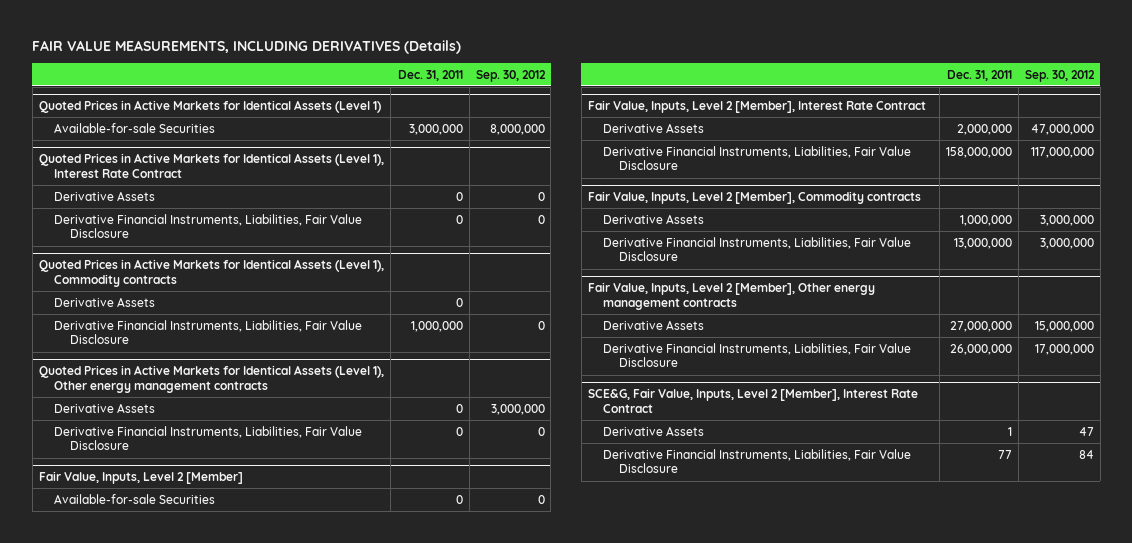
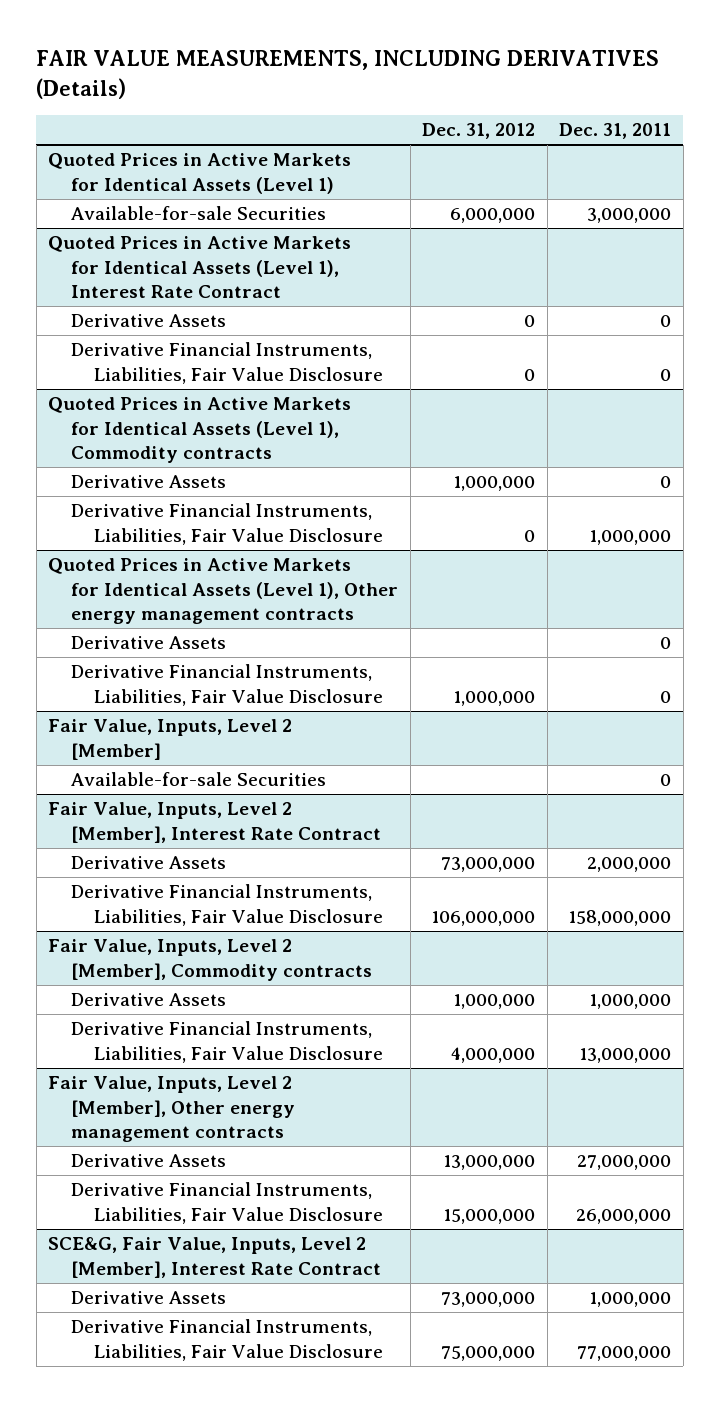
- | Dec. 31, 2011 | Sep. 30, 2012
+ | Dec. 31, 2012 | Dec. 31, 2011
@ SCE&G, Fair Value, Inputs, Level 2 [Member], Interest Rate Contract
- Derivative Assets | 1 | 47
- Derivative Financial Instruments, Liabilities, Fair Value Disclosure | 77 | 84
+ Derivative Assets | 73,000,000 | 1,000,000
+ Derivative Financial Instruments, Liabilities, Fair Value Disclosure | 75,000,000 | 77,000,000

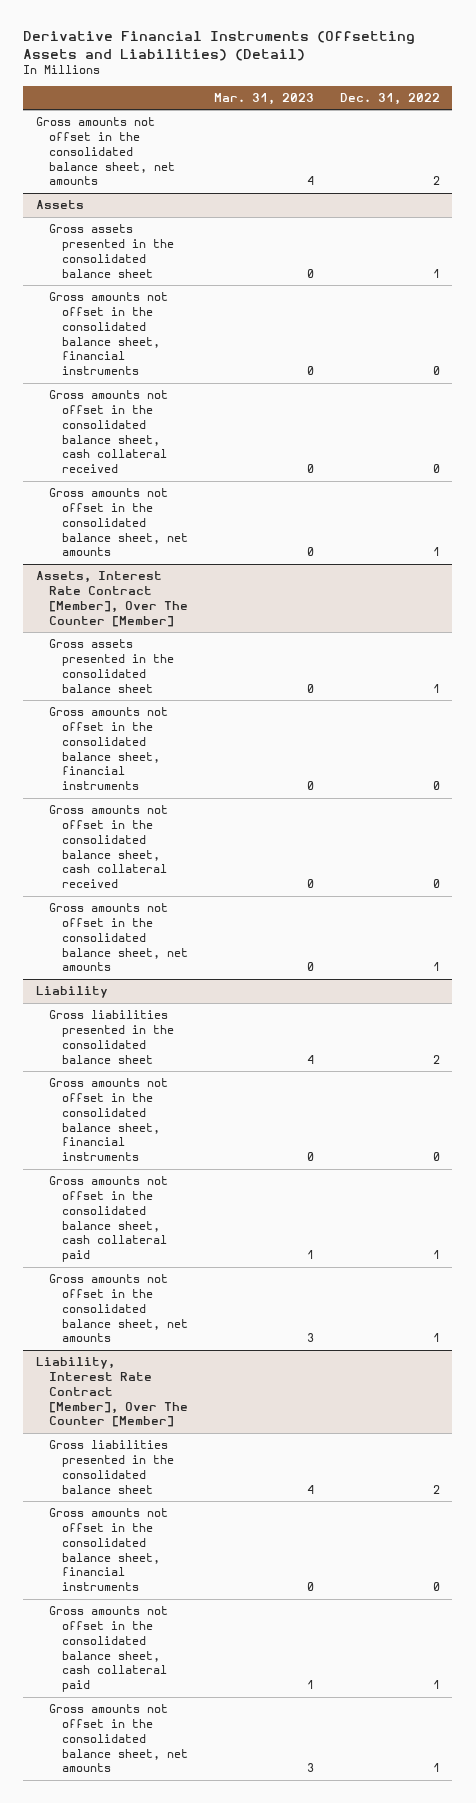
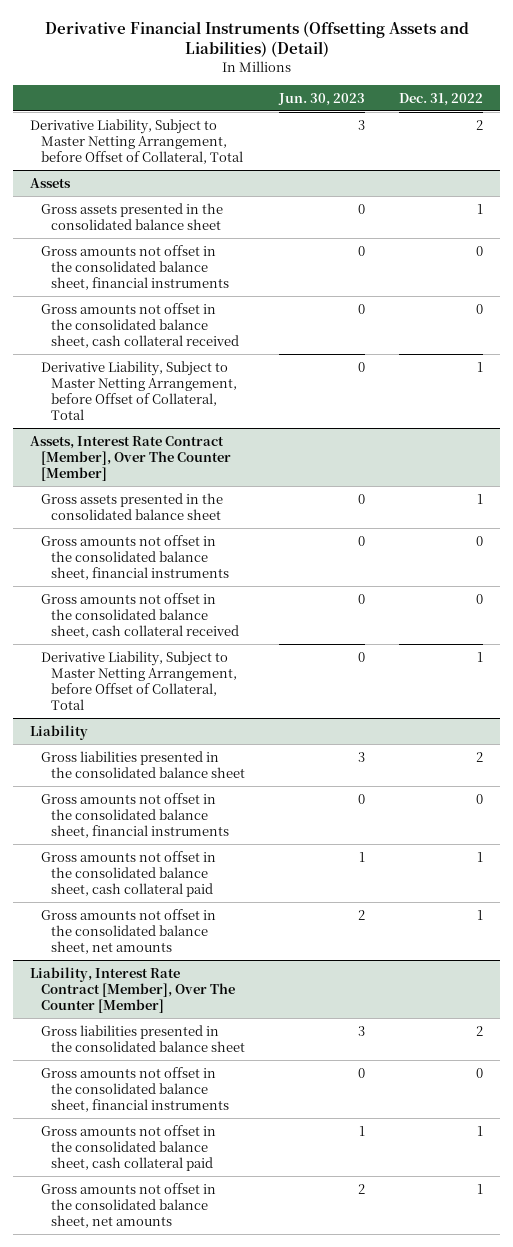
- | Mar. 31, 2023 | Dec. 31, 2022
+ | Jun. 30, 2023 | Dec. 31, 2022
- Gross amounts not offset in the consolidated balance sheet, net amounts | 4 | 2
+ Derivative Liability, Subject to Master Netting Arrangement, before Offset of Collateral, Total | 3 | 2
@ Assets
- Gross amounts not offset in the consolidated balance sheet, net amounts | 0 | 1
+ Derivative Liability, Subject to Master Netting Arrangement, before Offset of Collateral, Total | 0 | 1
@ Assets, Interest Rate Contract [Member], Over The Counter [Member]
- Gross amounts not offset in the consolidated balance sheet, net amounts | 0 | 1
+ Derivative Liability, Subject to Master Netting Arrangement, before Offset of Collateral, Total | 0 | 1

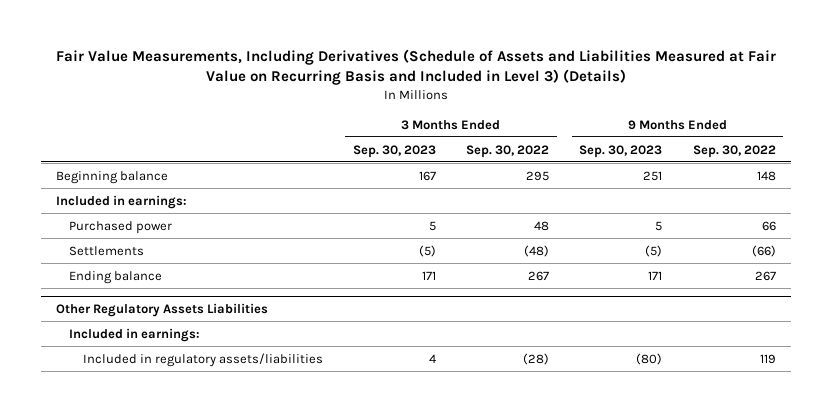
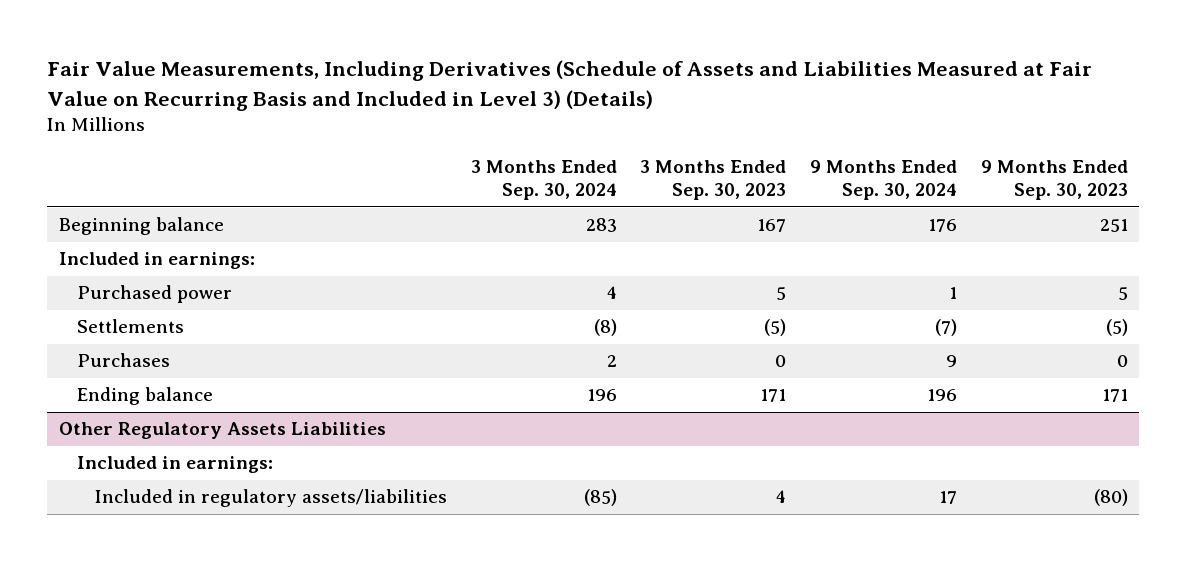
- | 3 Months Ended Sep. 30, 2023 | 3 Months Ended Sep. 30, 2022 | 9 Months Ended Sep. 30, 2023 | 9 Months Ended Sep. 30, 2022
+ | 3 Months Ended Sep. 30, 2024 | 3 Months Ended Sep. 30, 2023 | 9 Months Ended Sep. 30, 2024 | 9 Months Ended Sep. 30, 2023
+ Purchases | 2 | 0 | 9 | 0

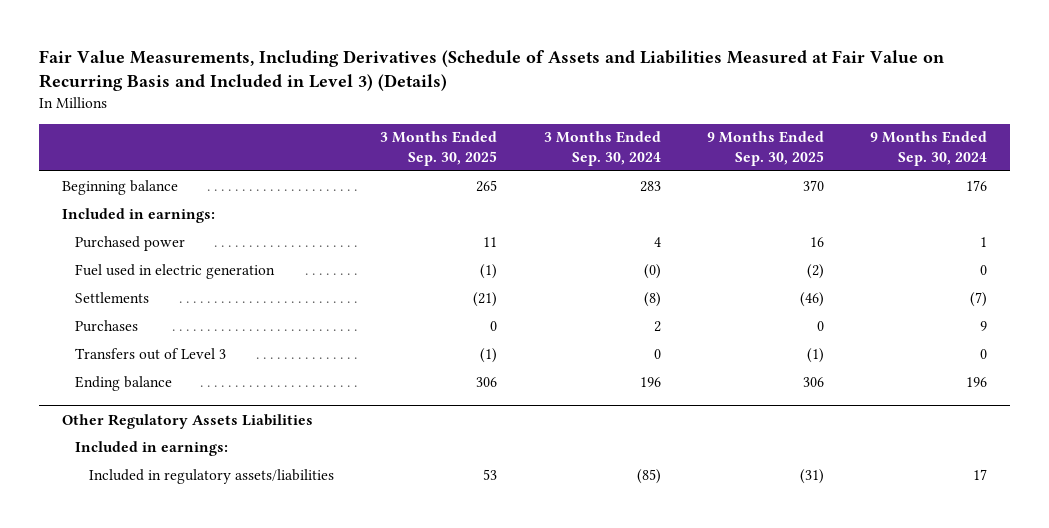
- | 3 Months Ended Sep. 30, 2024 | 3 Months Ended Sep. 30, 2023 | 9 Months Ended Sep. 30, 2024 | 9 Months Ended Sep. 30, 2023
+ | 3 Months Ended Sep. 30, 2025 | 3 Months Ended Sep. 30, 2024 | 9 Months Ended Sep. 30, 2025 | 9 Months Ended Sep. 30, 2024
+ Fuel used in electric generation | (1) | (0) | (2) | 0
+ Transfers out of Level 3 | (1) | 0 | (1) | 0

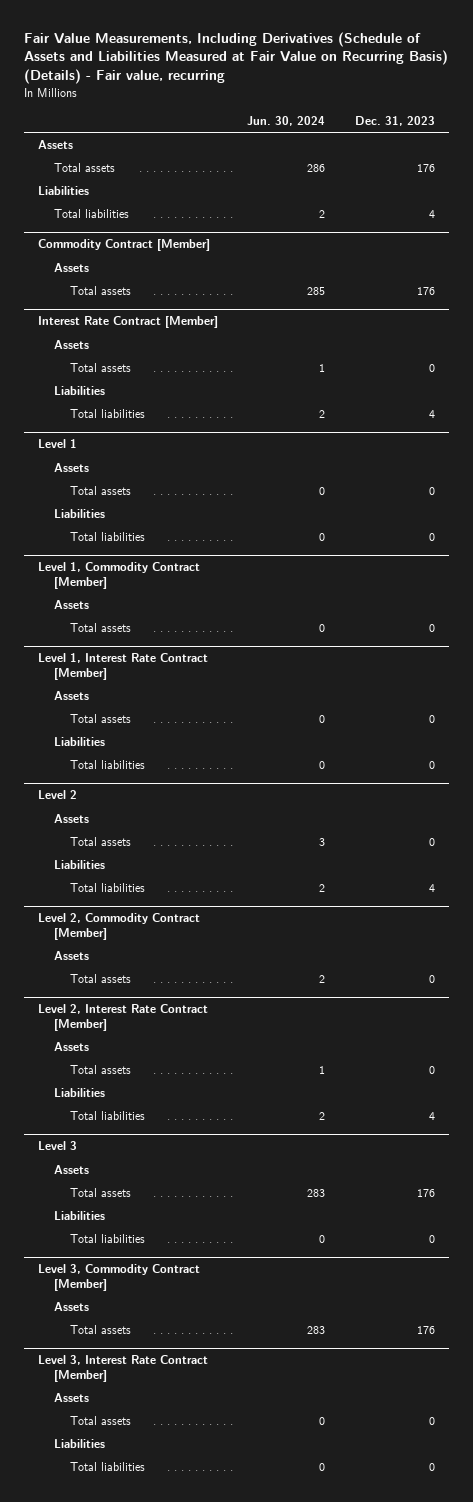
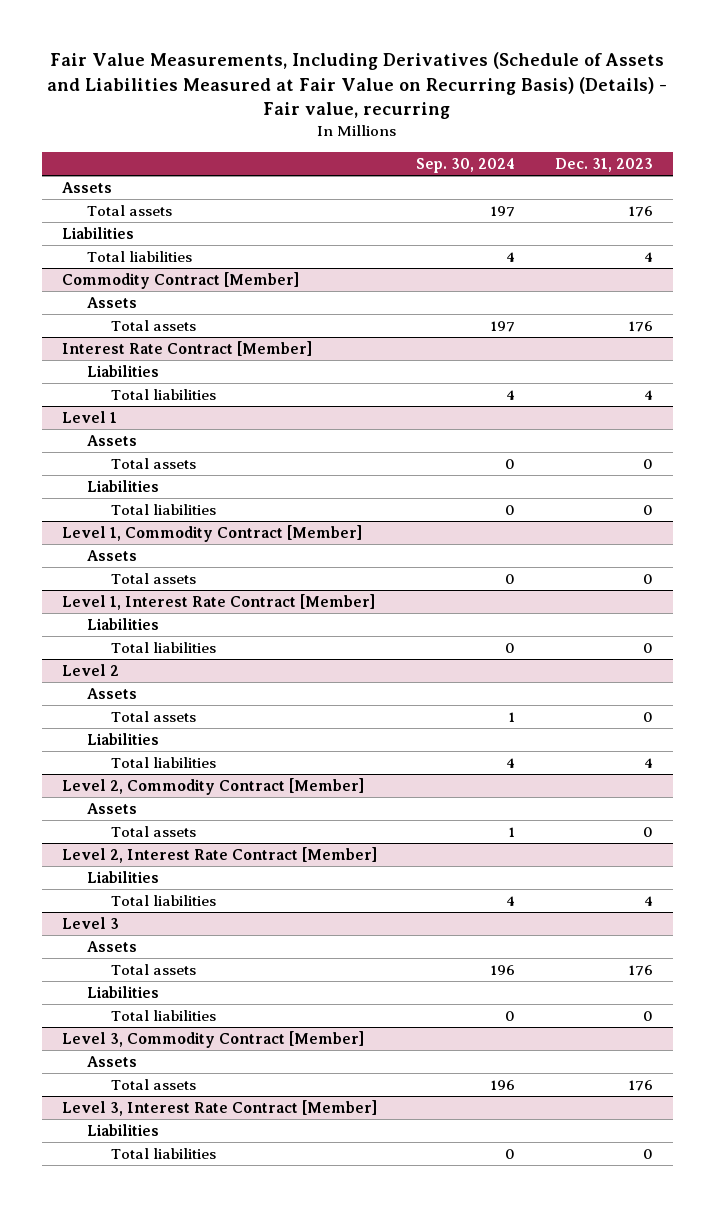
- | Jun. 30, 2024 | Dec. 31, 2023
+ | Sep. 30, 2024 | Dec. 31, 2023
@ Interest Rate Contract [Member]
- Assets
- Total assets | 1 | 0
@ Level 1, Interest Rate Contract [Member]
- Assets
- Total assets | 0 | 0
@ Level 2, Interest Rate Contract [Member]
- Assets
- Total assets | 1 | 0
@ Level 3, Interest Rate Contract [Member]
- Assets
- Total assets | 0 | 0

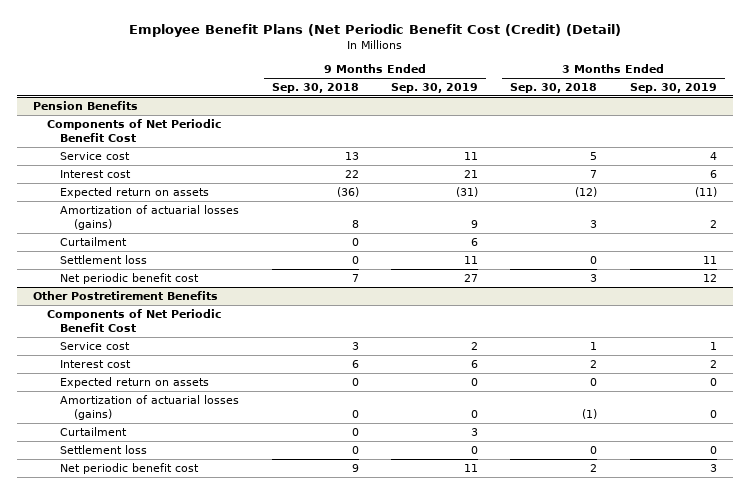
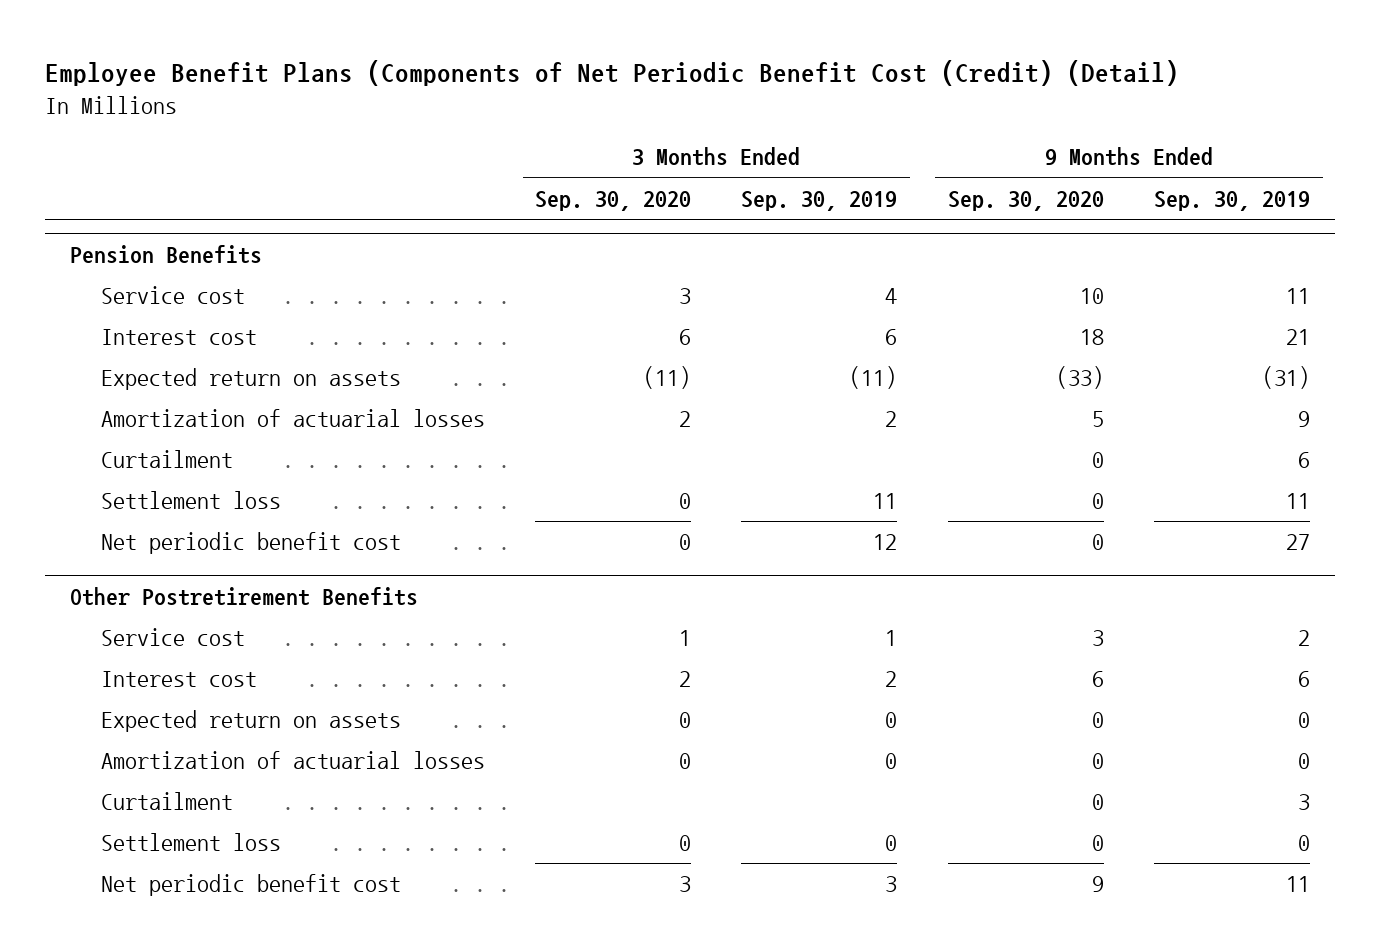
- Employee Benefit Plans (Net Periodic Benefit Cost (Credit) (Detail)
+ Employee Benefit Plans (Components of Net Periodic Benefit Cost (Credit) (Detail)
- | 9 Months Ended Sep. 30, 2018 | 9 Months Ended Sep. 30, 2019 | 3 Months Ended Sep. 30, 2018 | 3 Months Ended Sep. 30, 2019
+ | 3 Months Ended Sep. 30, 2020 | 3 Months Ended Sep. 30, 2019 | 9 Months Ended Sep. 30, 2020 | 9 Months Ended Sep. 30, 2019
@ Pension Benefits
- Components of Net Periodic Benefit Cost
- Amortization of actuarial losses (gains) | 8 | 9 | 3 | 2
+ Amortization of actuarial losses | 2 | 2 | 5 | 9
@ Other Postretirement Benefits
- Components of Net Periodic Benefit Cost
- Amortization of actuarial losses (gains) | 0 | 0 | (1) | 0
+ Amortization of actuarial losses | 0 | 0 | 0 | 0

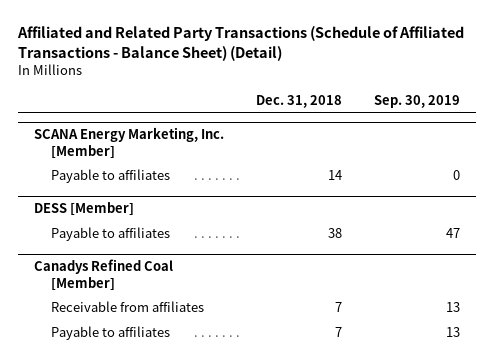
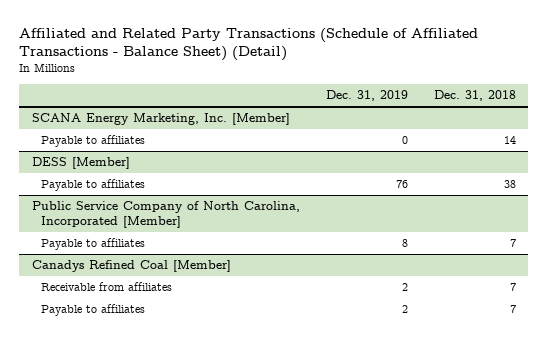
- | Dec. 31, 2018 | Sep. 30, 2019
+ | Dec. 31, 2019 | Dec. 31, 2018
+ Public Service Company of North Carolina, Incorporated [Member]
+ Payable to affiliates | 8 | 7

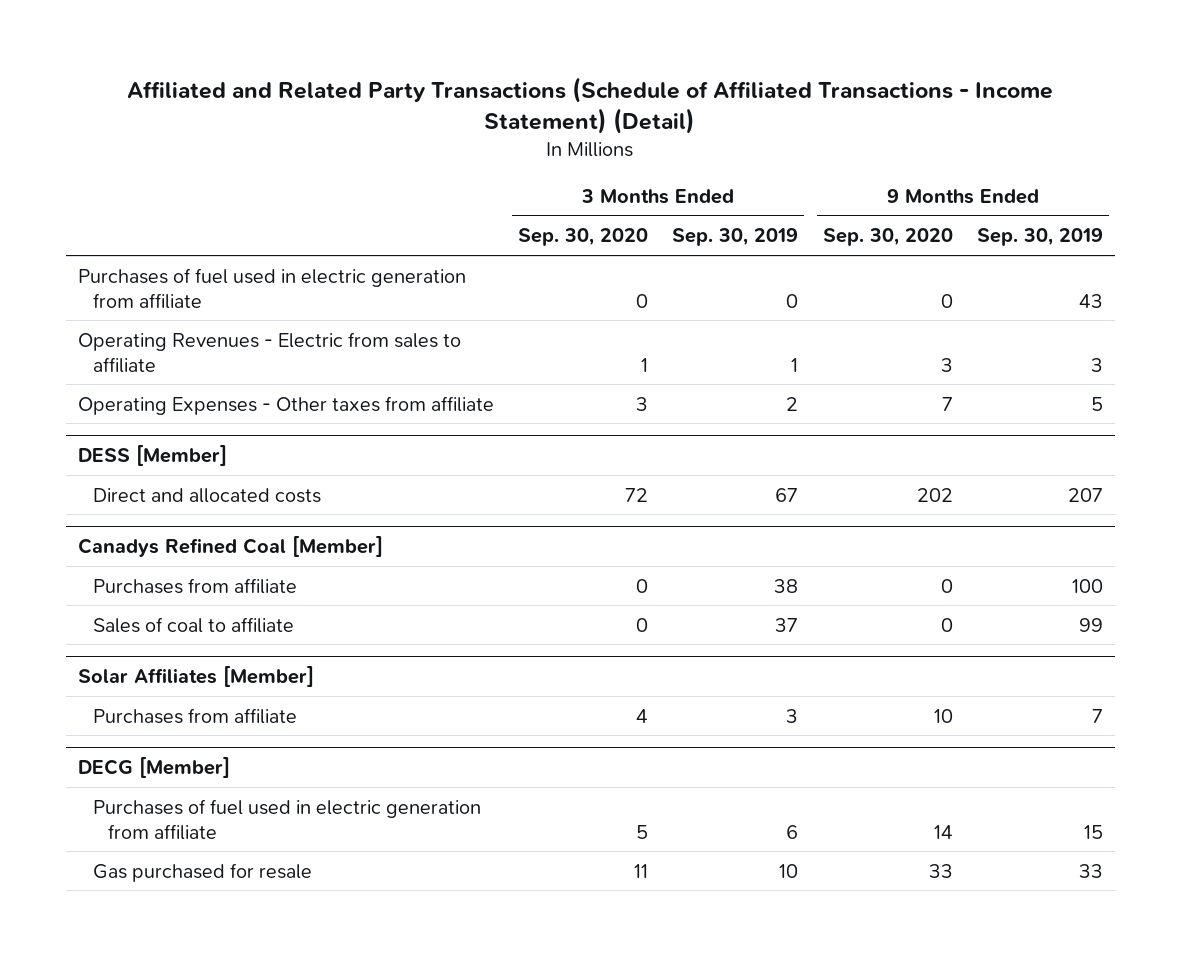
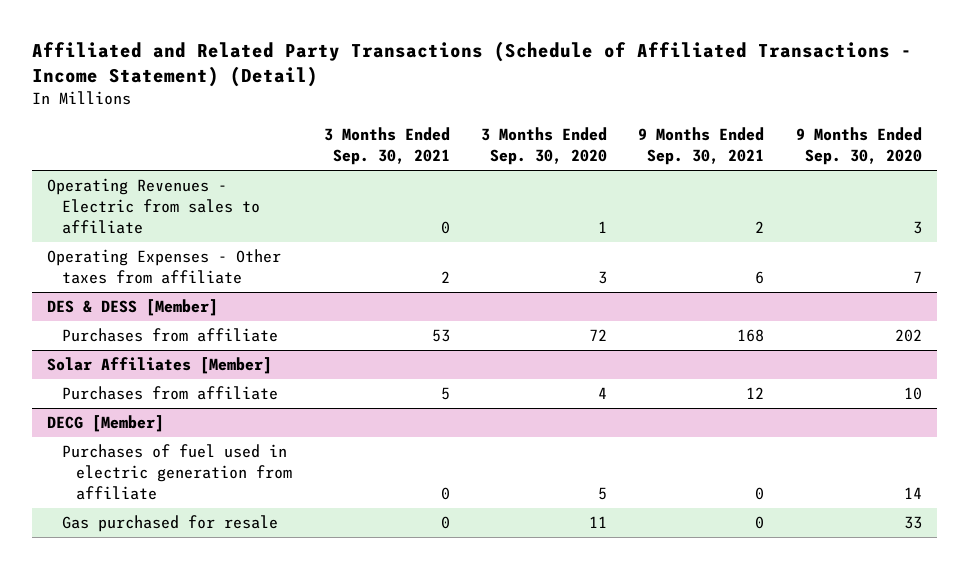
- | 3 Months Ended Sep. 30, 2020 | 3 Months Ended Sep. 30, 2019 | 9 Months Ended Sep. 30, 2020 | 9 Months Ended Sep. 30, 2019
+ | 3 Months Ended Sep. 30, 2021 | 3 Months Ended Sep. 30, 2020 | 9 Months Ended Sep. 30, 2021 | 9 Months Ended Sep. 30, 2020
- Purchases of fuel used in electric generation from affiliate | 0 | 0 | 0 | 43
- DESS [Member]
- Direct and allocated costs | 72 | 67 | 202 | 207
- Canadys Refined Coal [Member]
- Purchases from affiliate | 0 | 38 | 0 | 100
- Sales of coal to affiliate | 0 | 37 | 0 | 99
+ DES & DESS [Member]
+ Purchases from affiliate | 53 | 72 | 168 | 202

